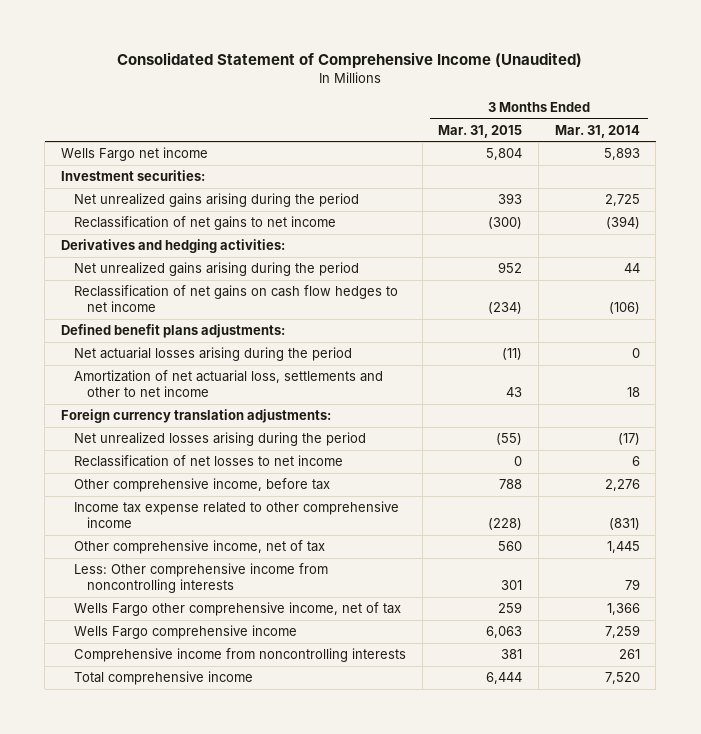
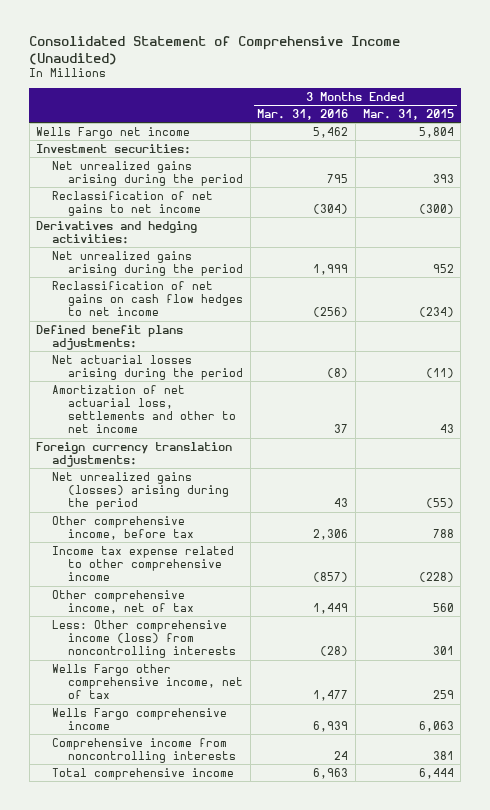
- | 3 Months Ended Mar. 31, 2015 | 3 Months Ended Mar. 31, 2014
+ | 3 Months Ended Mar. 31, 2016 | 3 Months Ended Mar. 31, 2015
- Net unrealized losses arising during the period | (55) | (17)
- Reclassification of net losses to net income | 0 | 6
+ Net unrealized gains (losses) arising during the period | 43 | (55)
- Less: Other comprehensive income from noncontrolling interests | 301 | 79
+ Less: Other comprehensive income (loss) from noncontrolling interests | (28) | 301

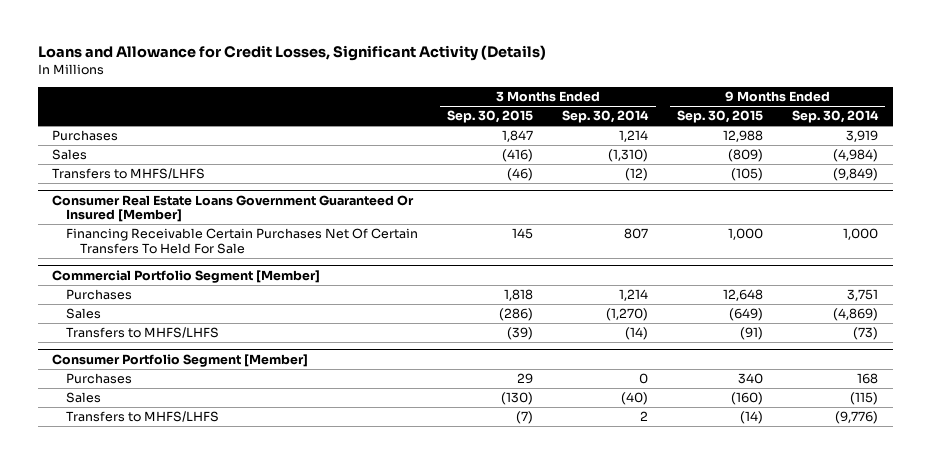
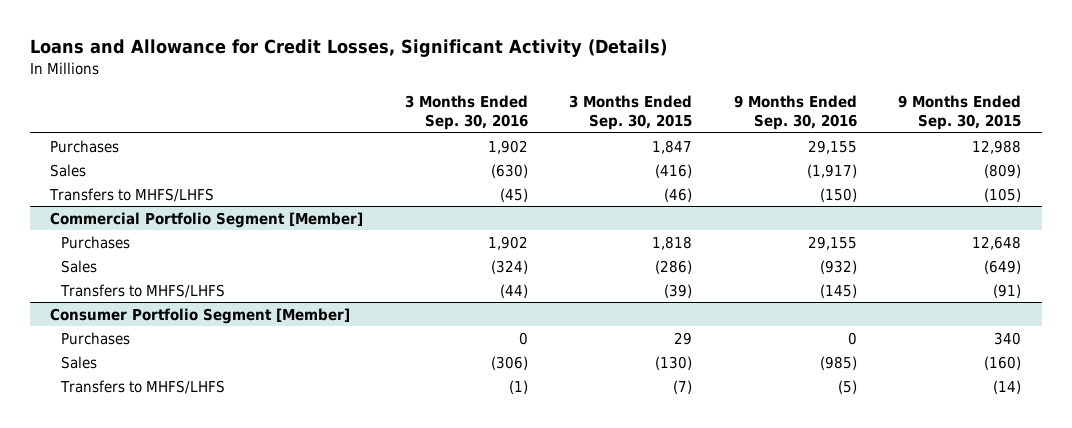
- | 3 Months Ended Sep. 30, 2015 | 3 Months Ended Sep. 30, 2014 | 9 Months Ended Sep. 30, 2015 | 9 Months Ended Sep. 30, 2014
+ | 3 Months Ended Sep. 30, 2016 | 3 Months Ended Sep. 30, 2015 | 9 Months Ended Sep. 30, 2016 | 9 Months Ended Sep. 30, 2015
- Consumer Real Estate Loans Government Guaranteed Or Insured [Member]
- Financing Receivable Certain Purchases Net Of Certain Transfers To Held For Sale | 145 | 807 | 1,000 | 1,000

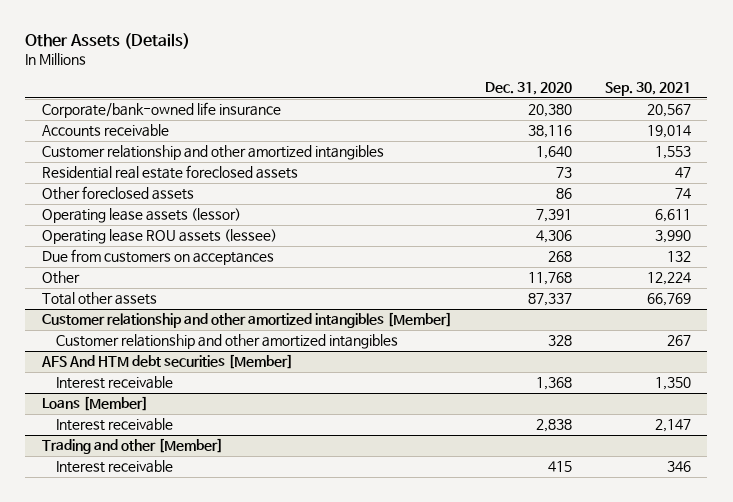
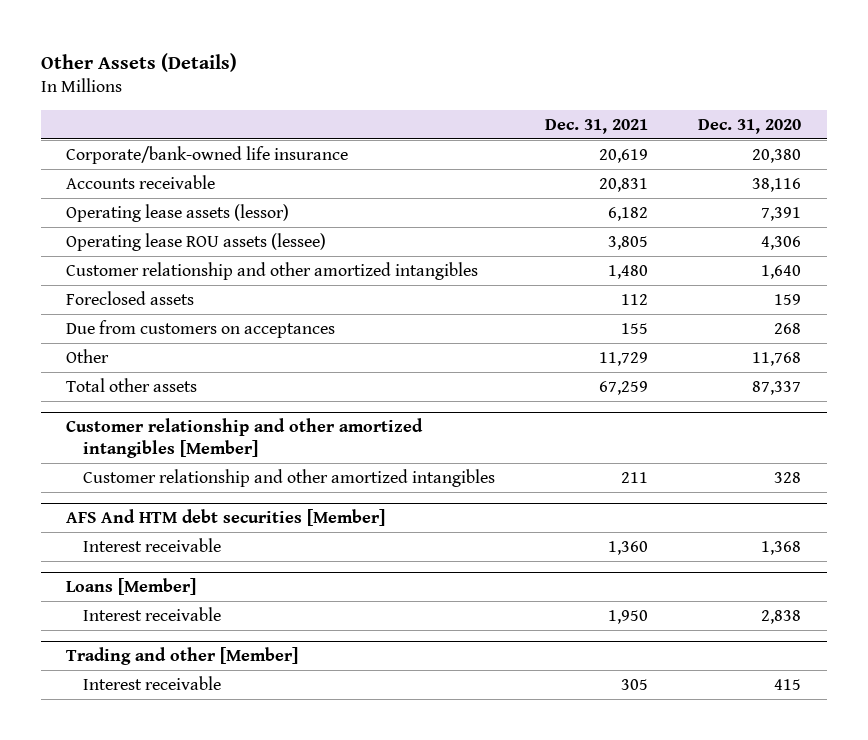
- | Dec. 31, 2020 | Sep. 30, 2021
+ | Dec. 31, 2021 | Dec. 31, 2020
- Residential real estate foreclosed assets | 73 | 47
- Other foreclosed assets | 86 | 74
moved down: Customer relationship and other amortized intangibles | 1,480 | 1,640
+ Foreclosed assets | 112 | 159

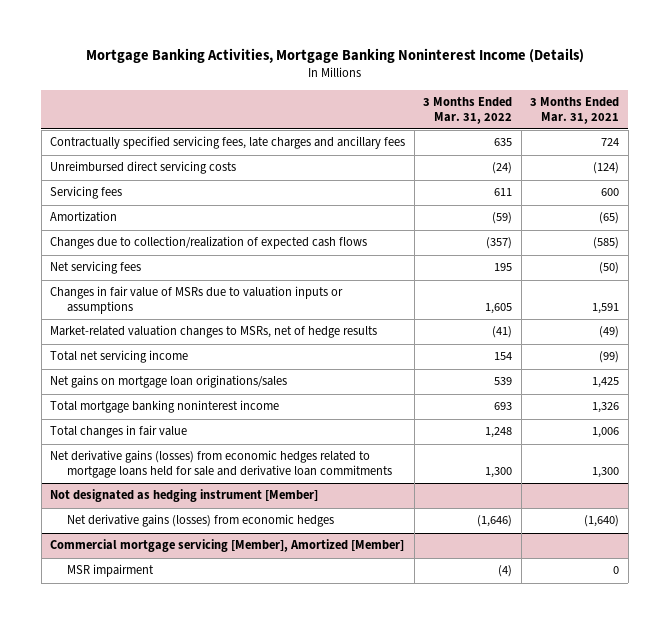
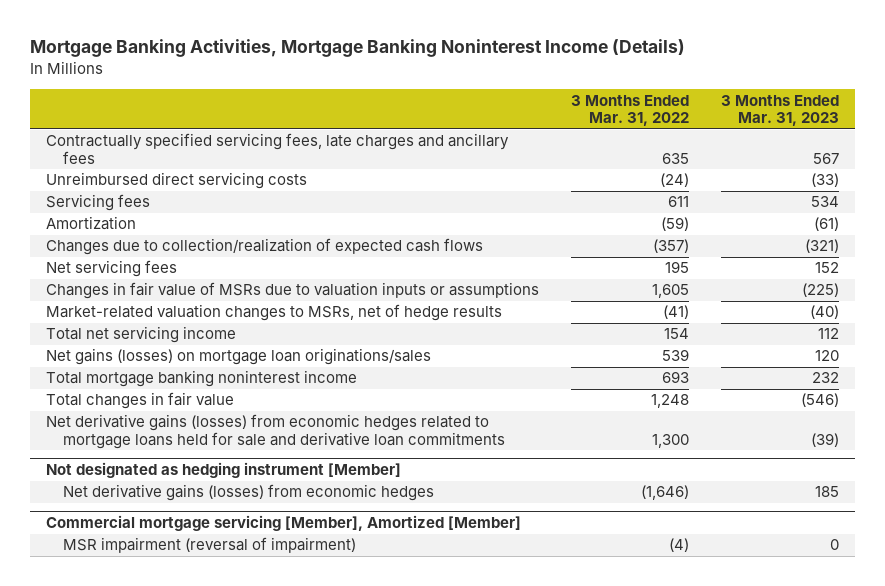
- | 3 Months Ended Mar. 31, 2022 | 3 Months Ended Mar. 31, 2021
+ | 3 Months Ended Mar. 31, 2022 | 3 Months Ended Mar. 31, 2023
- Net gains on mortgage loan originations/sales | 539 | 1,425
+ Net gains (losses) on mortgage loan originations/sales | 539 | 120
@ Commercial mortgage servicing [Member], Amortized [Member]
- MSR impairment | (4) | 0
+ MSR impairment (reversal of impairment) | (4) | 0

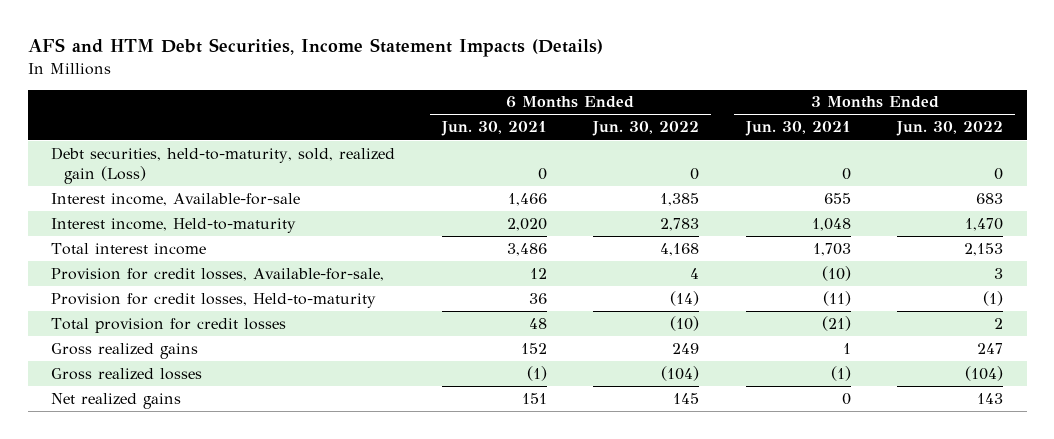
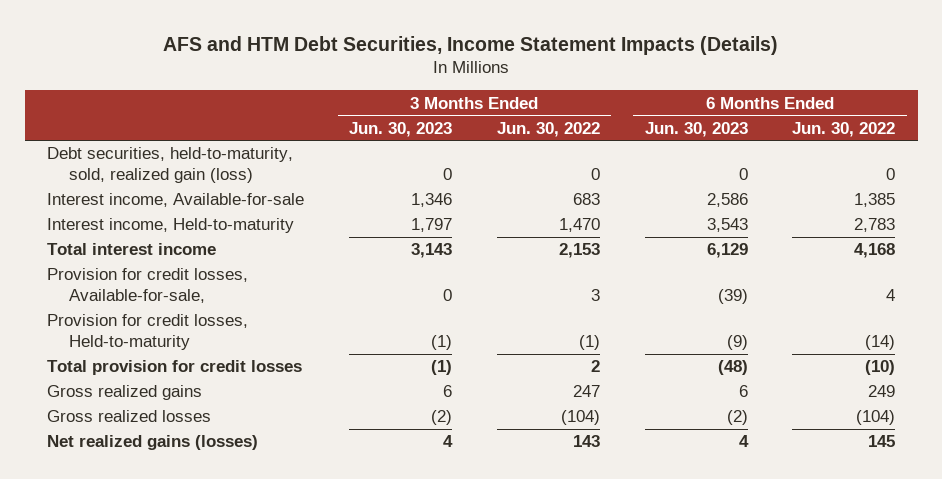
- | 6 Months Ended Jun. 30, 2021 | 6 Months Ended Jun. 30, 2022 | 3 Months Ended Jun. 30, 2021 | 3 Months Ended Jun. 30, 2022
+ | 3 Months Ended Jun. 30, 2023 | 3 Months Ended Jun. 30, 2022 | 6 Months Ended Jun. 30, 2023 | 6 Months Ended Jun. 30, 2022
- Debt securities, held-to-maturity, sold, realized gain (Loss) | 0 | 0 | 0 | 0
+ Debt securities, held-to-maturity, sold, realized gain (loss) | 0 | 0 | 0 | 0
- Net realized gains | 151 | 145 | 0 | 143
+ Net realized gains (losses) | 4 | 143 | 4 | 145

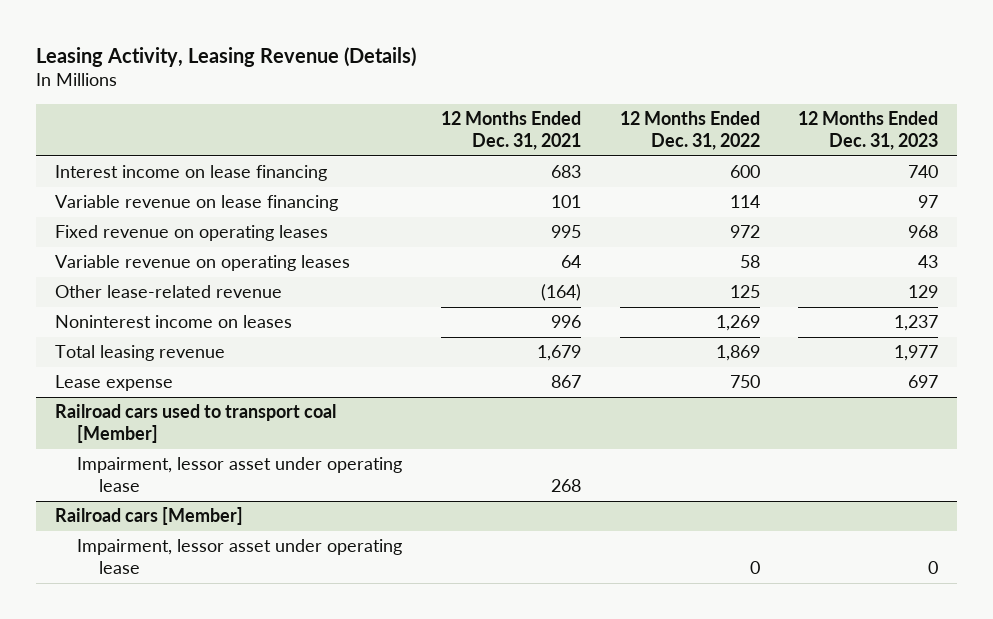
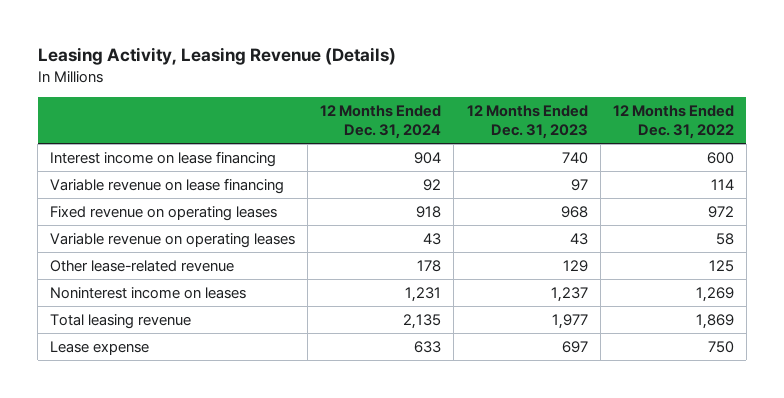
- | 12 Months Ended Dec. 31, 2021 | 12 Months Ended Dec. 31, 2022 | 12 Months Ended Dec. 31, 2023
+ | 12 Months Ended Dec. 31, 2024 | 12 Months Ended Dec. 31, 2023 | 12 Months Ended Dec. 31, 2022
- Railroad cars used to transport coal [Member]
- Impairment, lessor asset under operating lease | 268 | |
- Railroad cars [Member]
- Impairment, lessor asset under operating lease | | 0 | 0

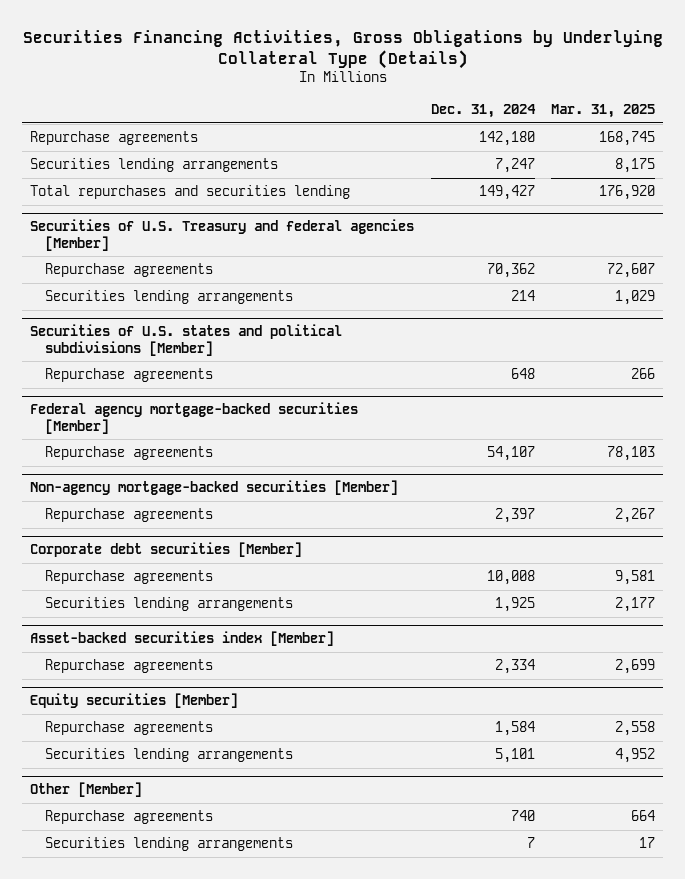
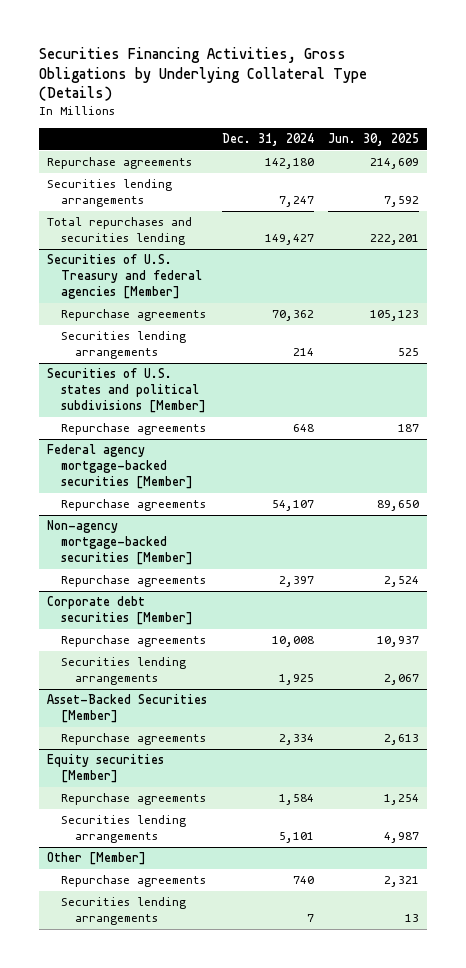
- | Dec. 31, 2024 | Mar. 31, 2025
+ | Dec. 31, 2024 | Jun. 30, 2025
- Asset-backed securities index [Member]
+ Asset-Backed Securities [Member]

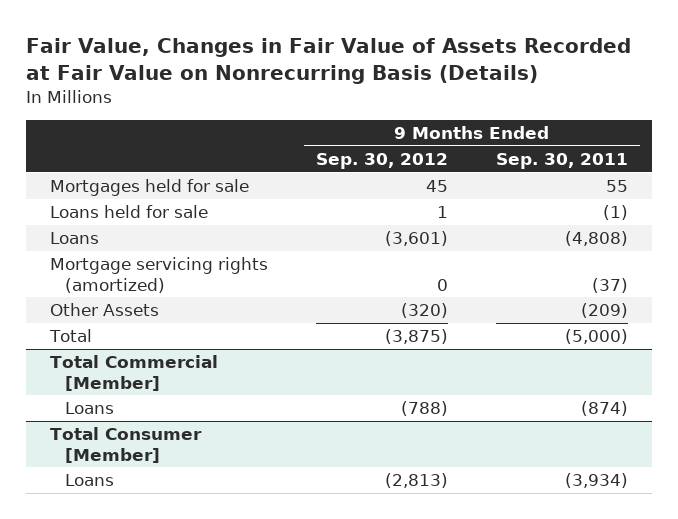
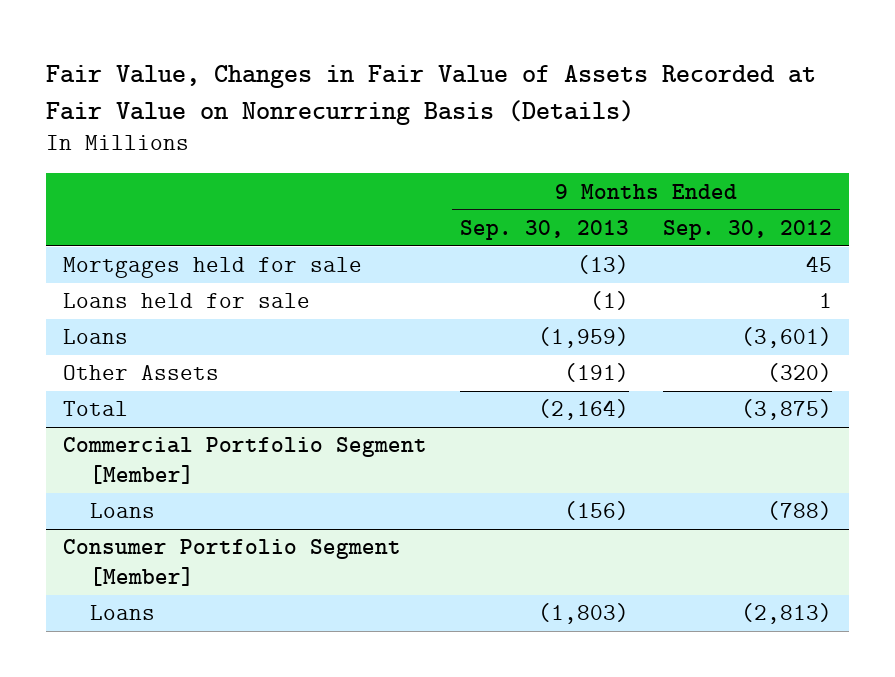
- | 9 Months Ended Sep. 30, 2012 | 9 Months Ended Sep. 30, 2011
+ | 9 Months Ended Sep. 30, 2013 | 9 Months Ended Sep. 30, 2012
- Mortgage servicing rights (amortized) | 0 | (37)
- Total Commercial [Member]
+ Commercial Portfolio Segment [Member]
- Total Consumer [Member]
+ Consumer Portfolio Segment [Member]

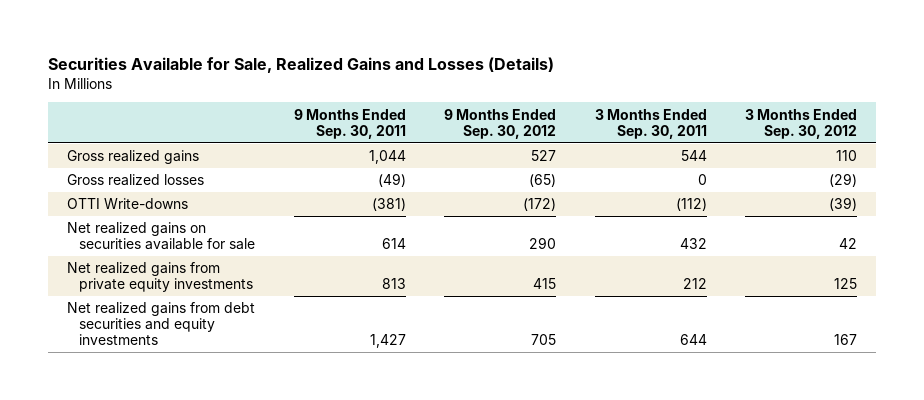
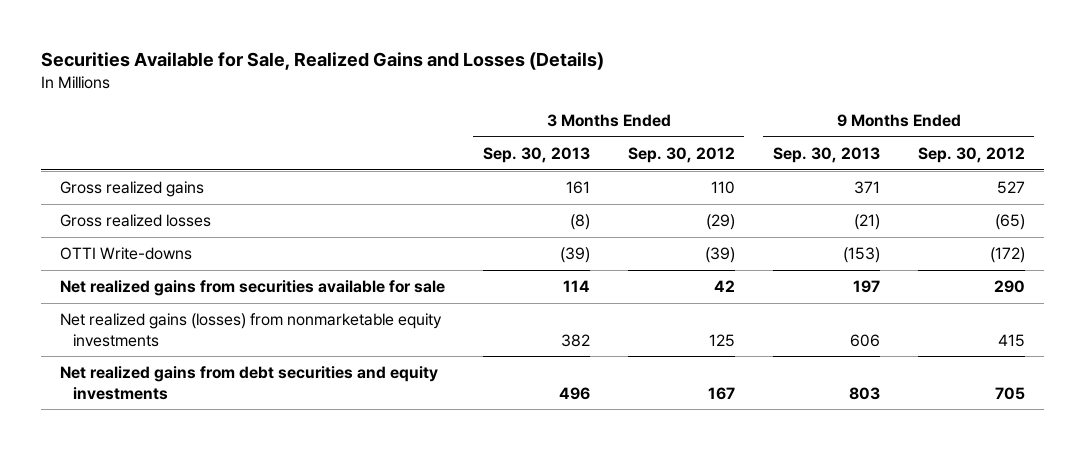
- | 9 Months Ended Sep. 30, 2011 | 9 Months Ended Sep. 30, 2012 | 3 Months Ended Sep. 30, 2011 | 3 Months Ended Sep. 30, 2012
+ | 3 Months Ended Sep. 30, 2013 | 3 Months Ended Sep. 30, 2012 | 9 Months Ended Sep. 30, 2013 | 9 Months Ended Sep. 30, 2012
- Net realized gains on securities available for sale | 614 | 290 | 432 | 42
- Net realized gains from private equity investments | 813 | 415 | 212 | 125
+ Net realized gains from securities available for sale | 114 | 42 | 197 | 290
+ Net realized gains (losses) from nonmarketable equity investments | 382 | 125 | 606 | 415

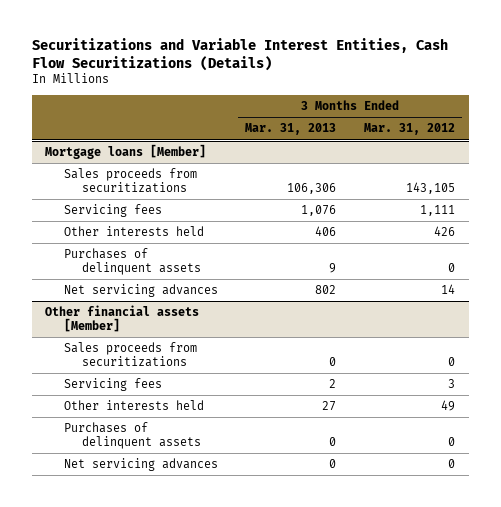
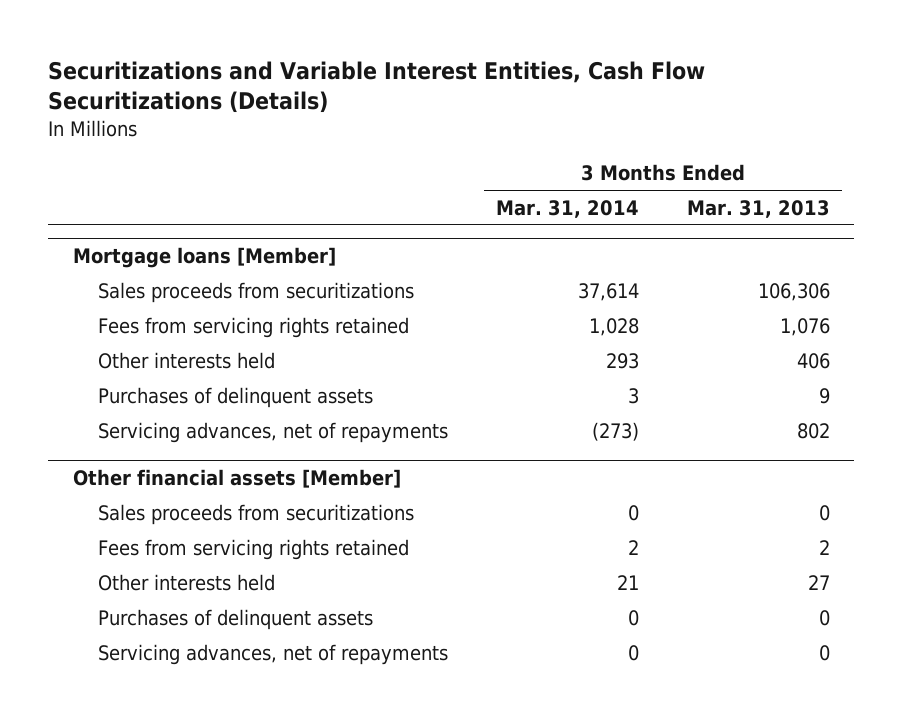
- | 3 Months Ended Mar. 31, 2013 | 3 Months Ended Mar. 31, 2012
+ | 3 Months Ended Mar. 31, 2014 | 3 Months Ended Mar. 31, 2013
@ Mortgage loans [Member]
- Servicing fees | 1,076 | 1,111
+ Fees from servicing rights retained | 1,028 | 1,076
- Net servicing advances | 802 | 14
+ Servicing advances, net of repayments | (273) | 802
@ Other financial assets [Member]
- Servicing fees | 2 | 3
+ Fees from servicing rights retained | 2 | 2
- Net servicing advances | 0 | 0
+ Servicing advances, net of repayments | 0 | 0

